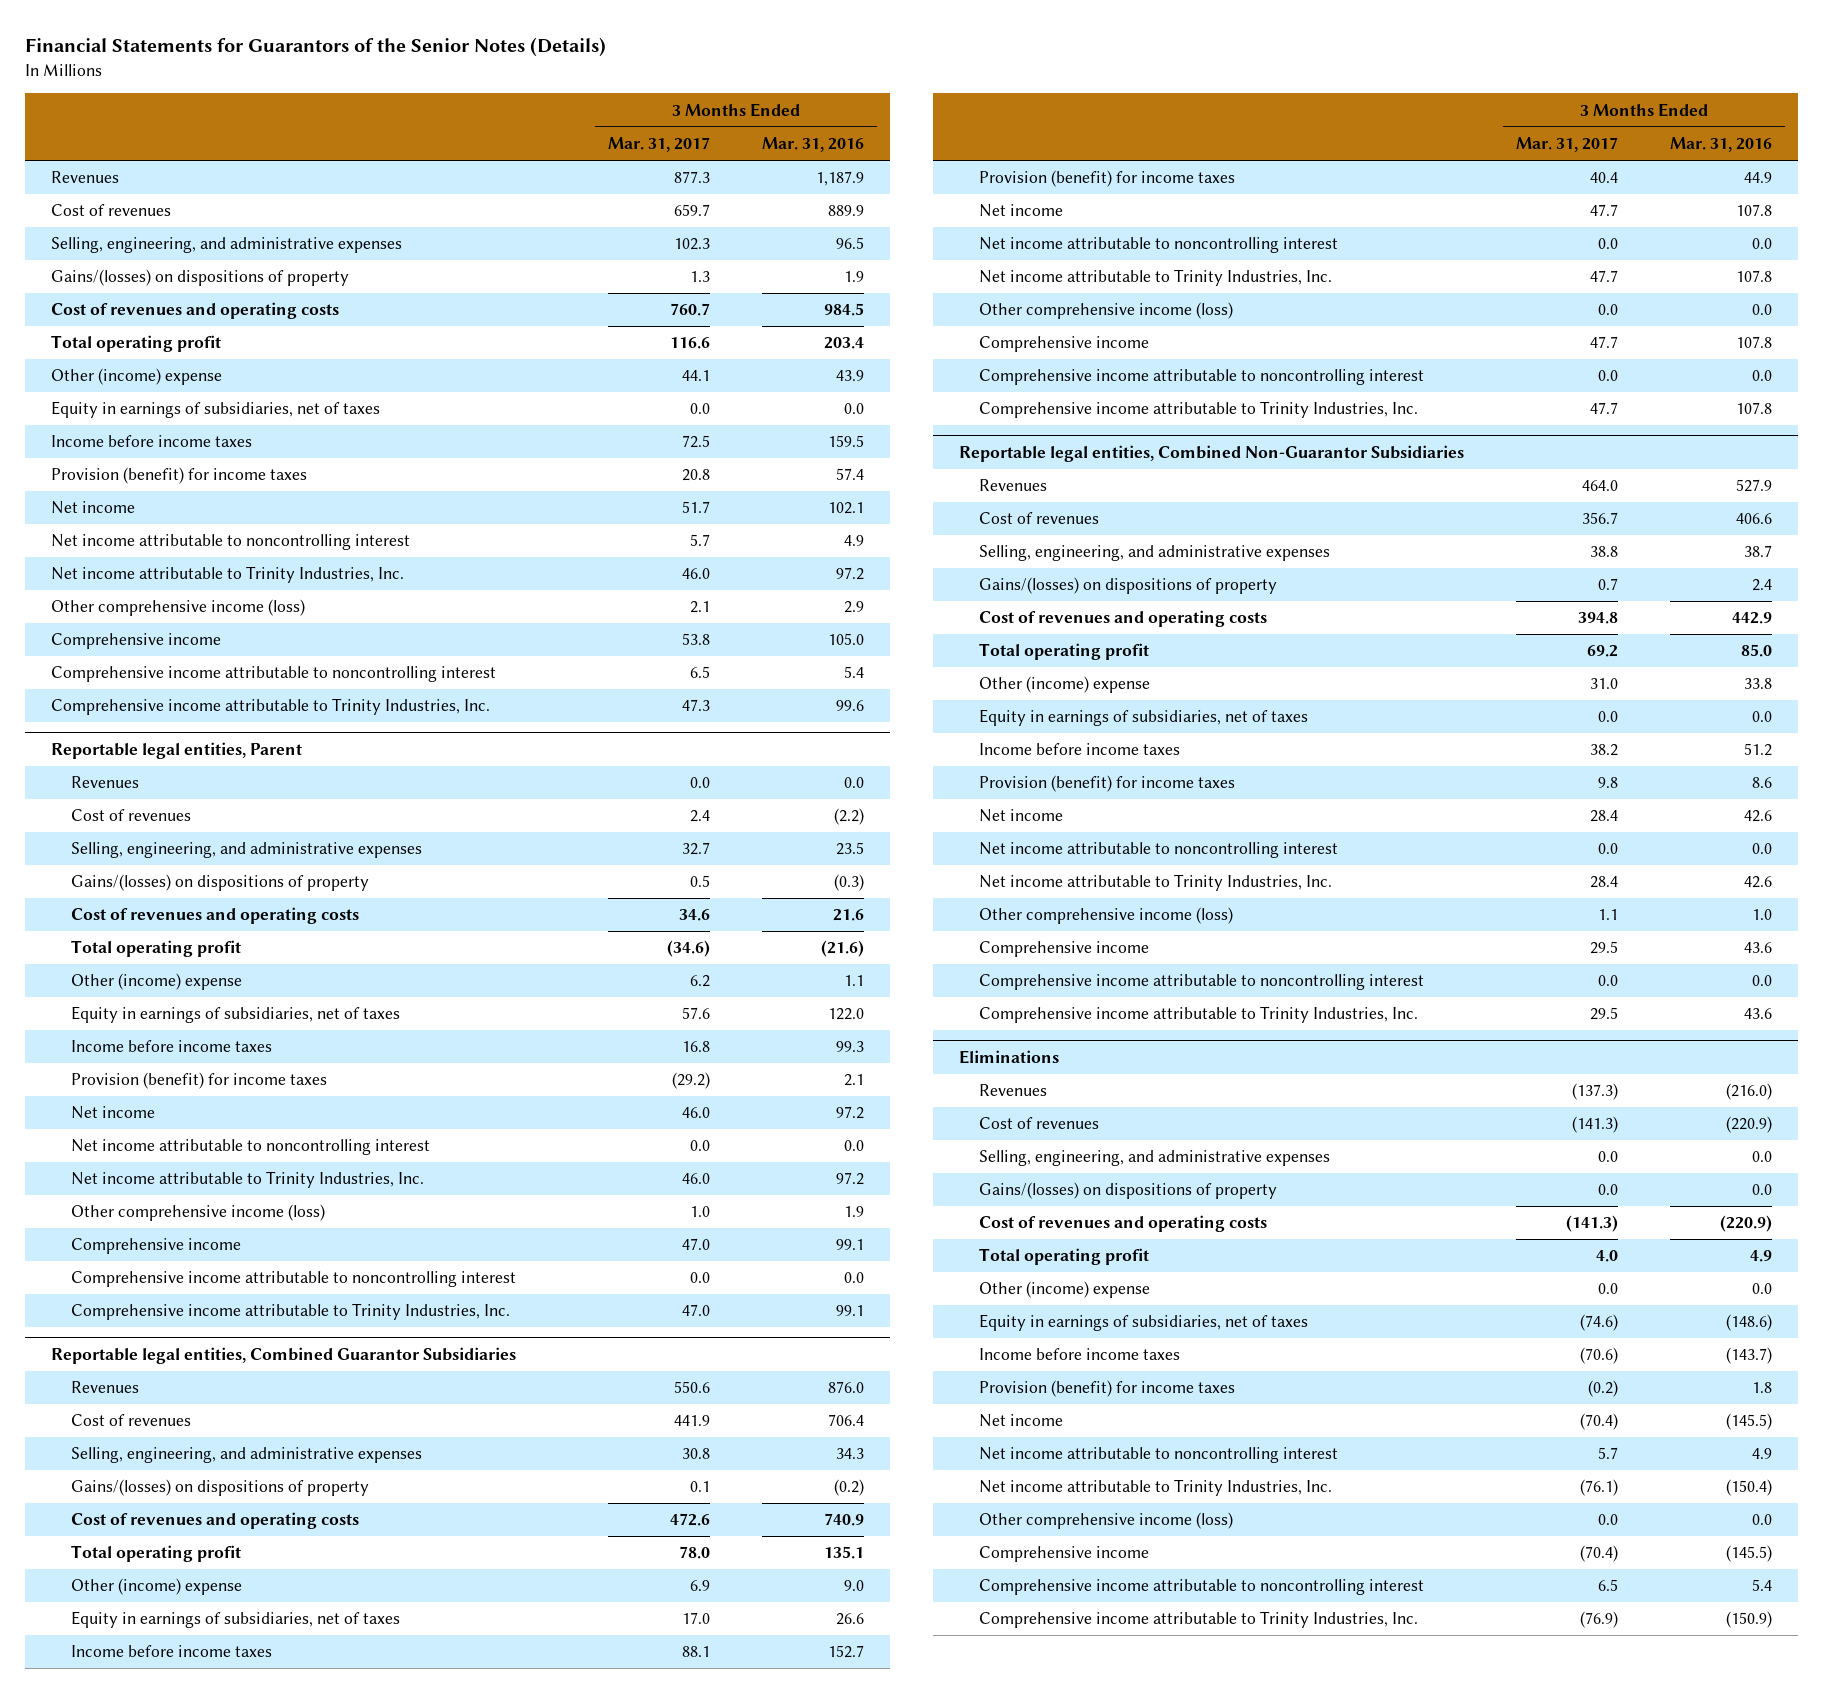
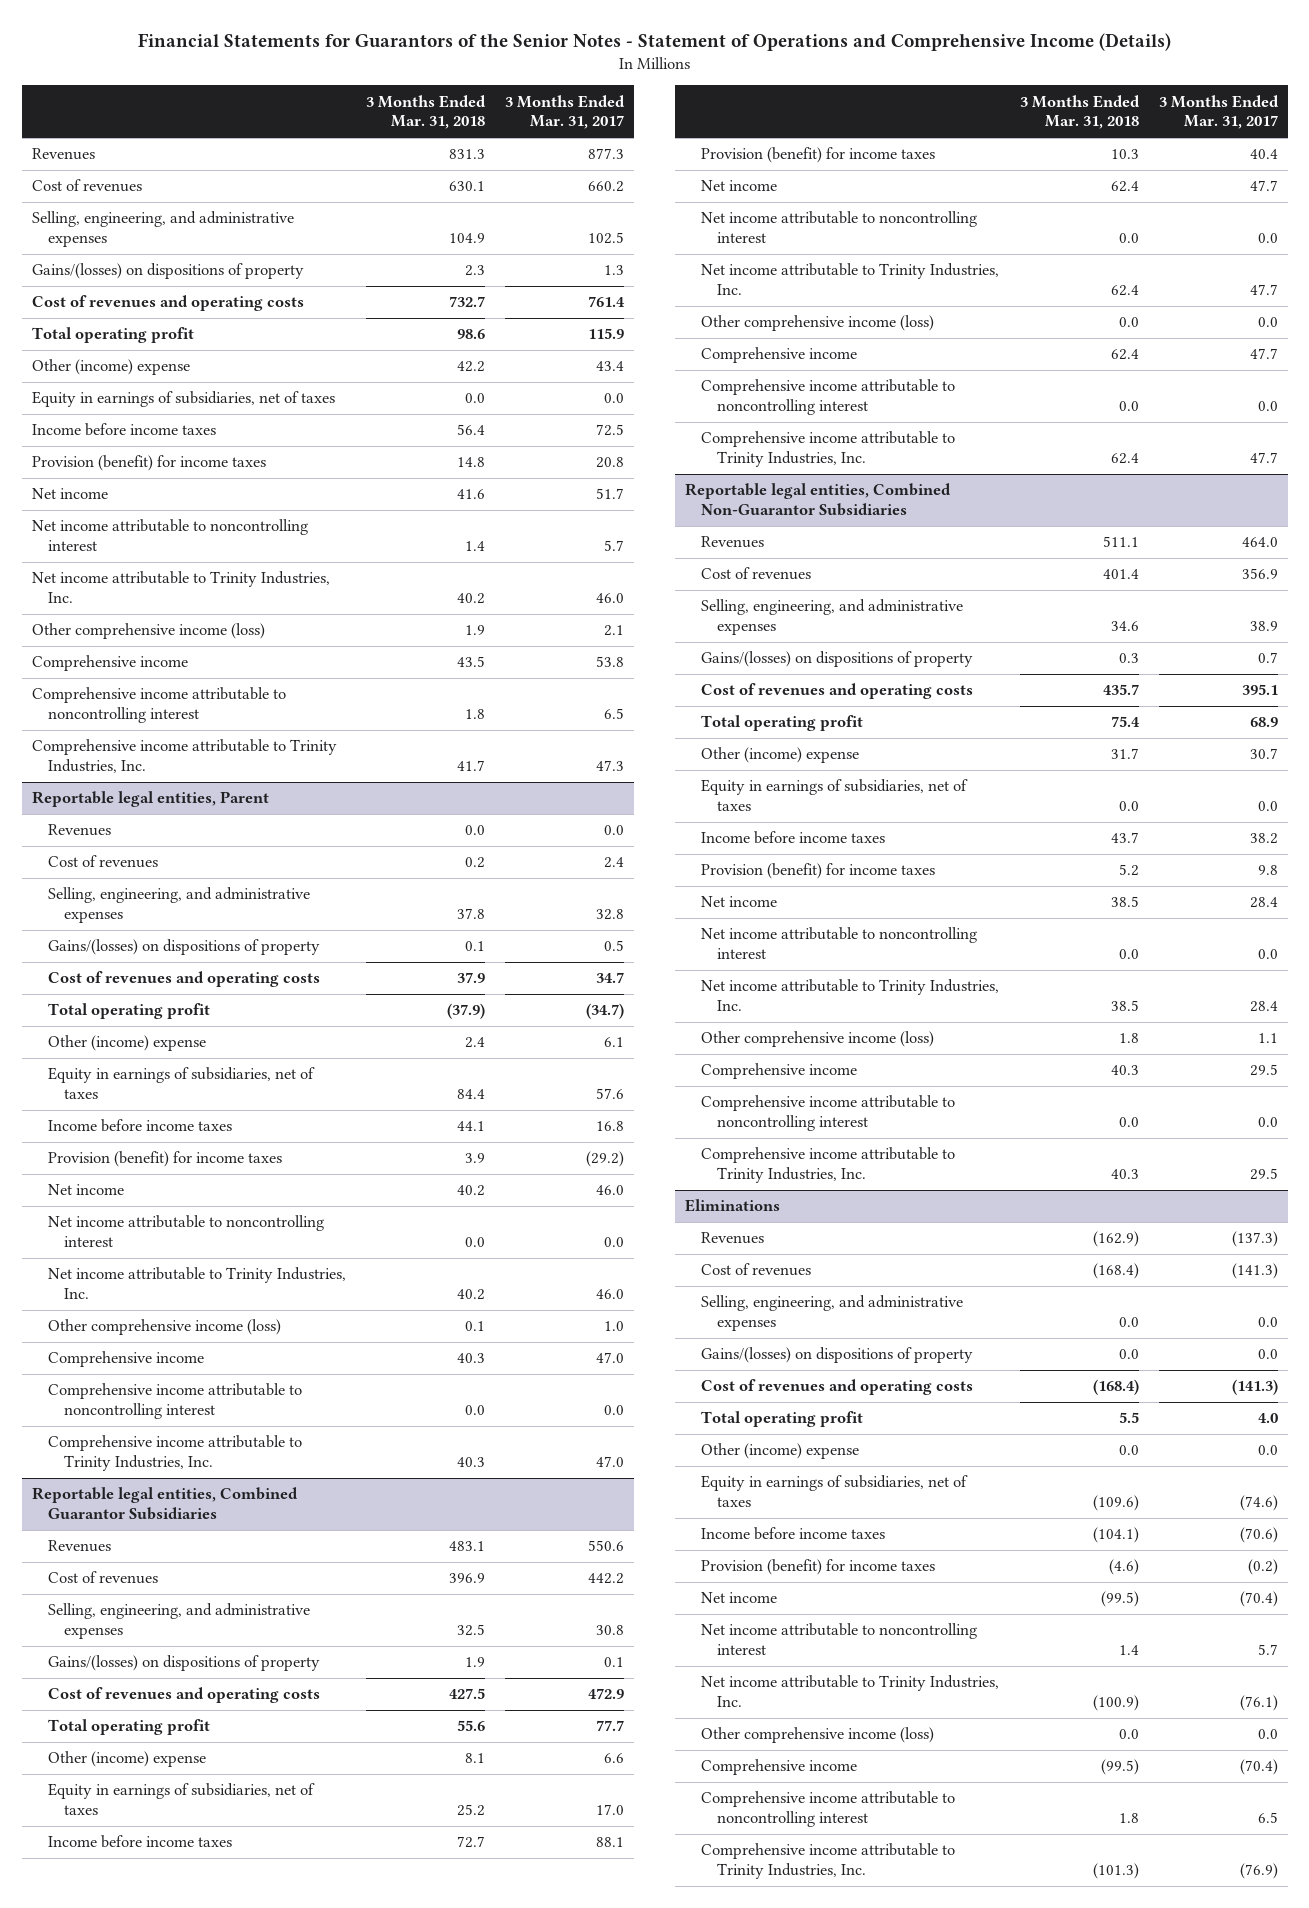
- Financial Statements for Guarantors of the Senior Notes (Details)
+ Financial Statements for Guarantors of the Senior Notes - Statement of Operations and Comprehensive Income (Details)
- | 3 Months Ended Mar. 31, 2017 | 3 Months Ended Mar. 31, 2016
+ | 3 Months Ended Mar. 31, 2018 | 3 Months Ended Mar. 31, 2017
- Cost of revenues | 659.7 | 889.9
- Selling, engineering, and administrative expenses | 102.3 | 96.5
+ Cost of revenues | 630.1 | 660.2
+ Selling, engineering, and administrative expenses | 104.9 | 102.5
- Cost of revenues and operating costs | 760.7 | 984.5
- Total operating profit | 116.6 | 203.4
- Other (income) expense | 44.1 | 43.9
+ Cost of revenues and operating costs | 732.7 | 761.4
+ Total operating profit | 98.6 | 115.9
+ Other (income) expense | 42.2 | 43.4
@ Reportable legal entities, Parent
- Selling, engineering, and administrative expenses | 32.7 | 23.5
+ Selling, engineering, and administrative expenses | 37.8 | 32.8
- Cost of revenues and operating costs | 34.6 | 21.6
- Total operating profit | (34.6) | (21.6)
- Other (income) expense | 6.2 | 1.1
+ Cost of revenues and operating costs | 37.9 | 34.7
+ Total operating profit | (37.9) | (34.7)
+ Other (income) expense | 2.4 | 6.1
@ Reportable legal entities, Combined Guarantor Subsidiaries
- Cost of revenues | 441.9 | 706.4
+ Cost of revenues | 396.9 | 442.2
- Cost of revenues and operating costs | 472.6 | 740.9
- Total operating profit | 78.0 | 135.1
- Other (income) expense | 6.9 | 9.0
+ Cost of revenues and operating costs | 427.5 | 472.9
+ Total operating profit | 55.6 | 77.7
+ Other (income) expense | 8.1 | 6.6
@ Reportable legal entities, Combined Non-Guarantor Subsidiaries
- Cost of revenues | 356.7 | 406.6
- Selling, engineering, and administrative expenses | 38.8 | 38.7
+ Cost of revenues | 401.4 | 356.9
+ Selling, engineering, and administrative expenses | 34.6 | 38.9
- Cost of revenues and operating costs | 394.8 | 442.9
- Total operating profit | 69.2 | 85.0
- Other (income) expense | 31.0 | 33.8
+ Cost of revenues and operating costs | 435.7 | 395.1
+ Total operating profit | 75.4 | 68.9
+ Other (income) expense | 31.7 | 30.7

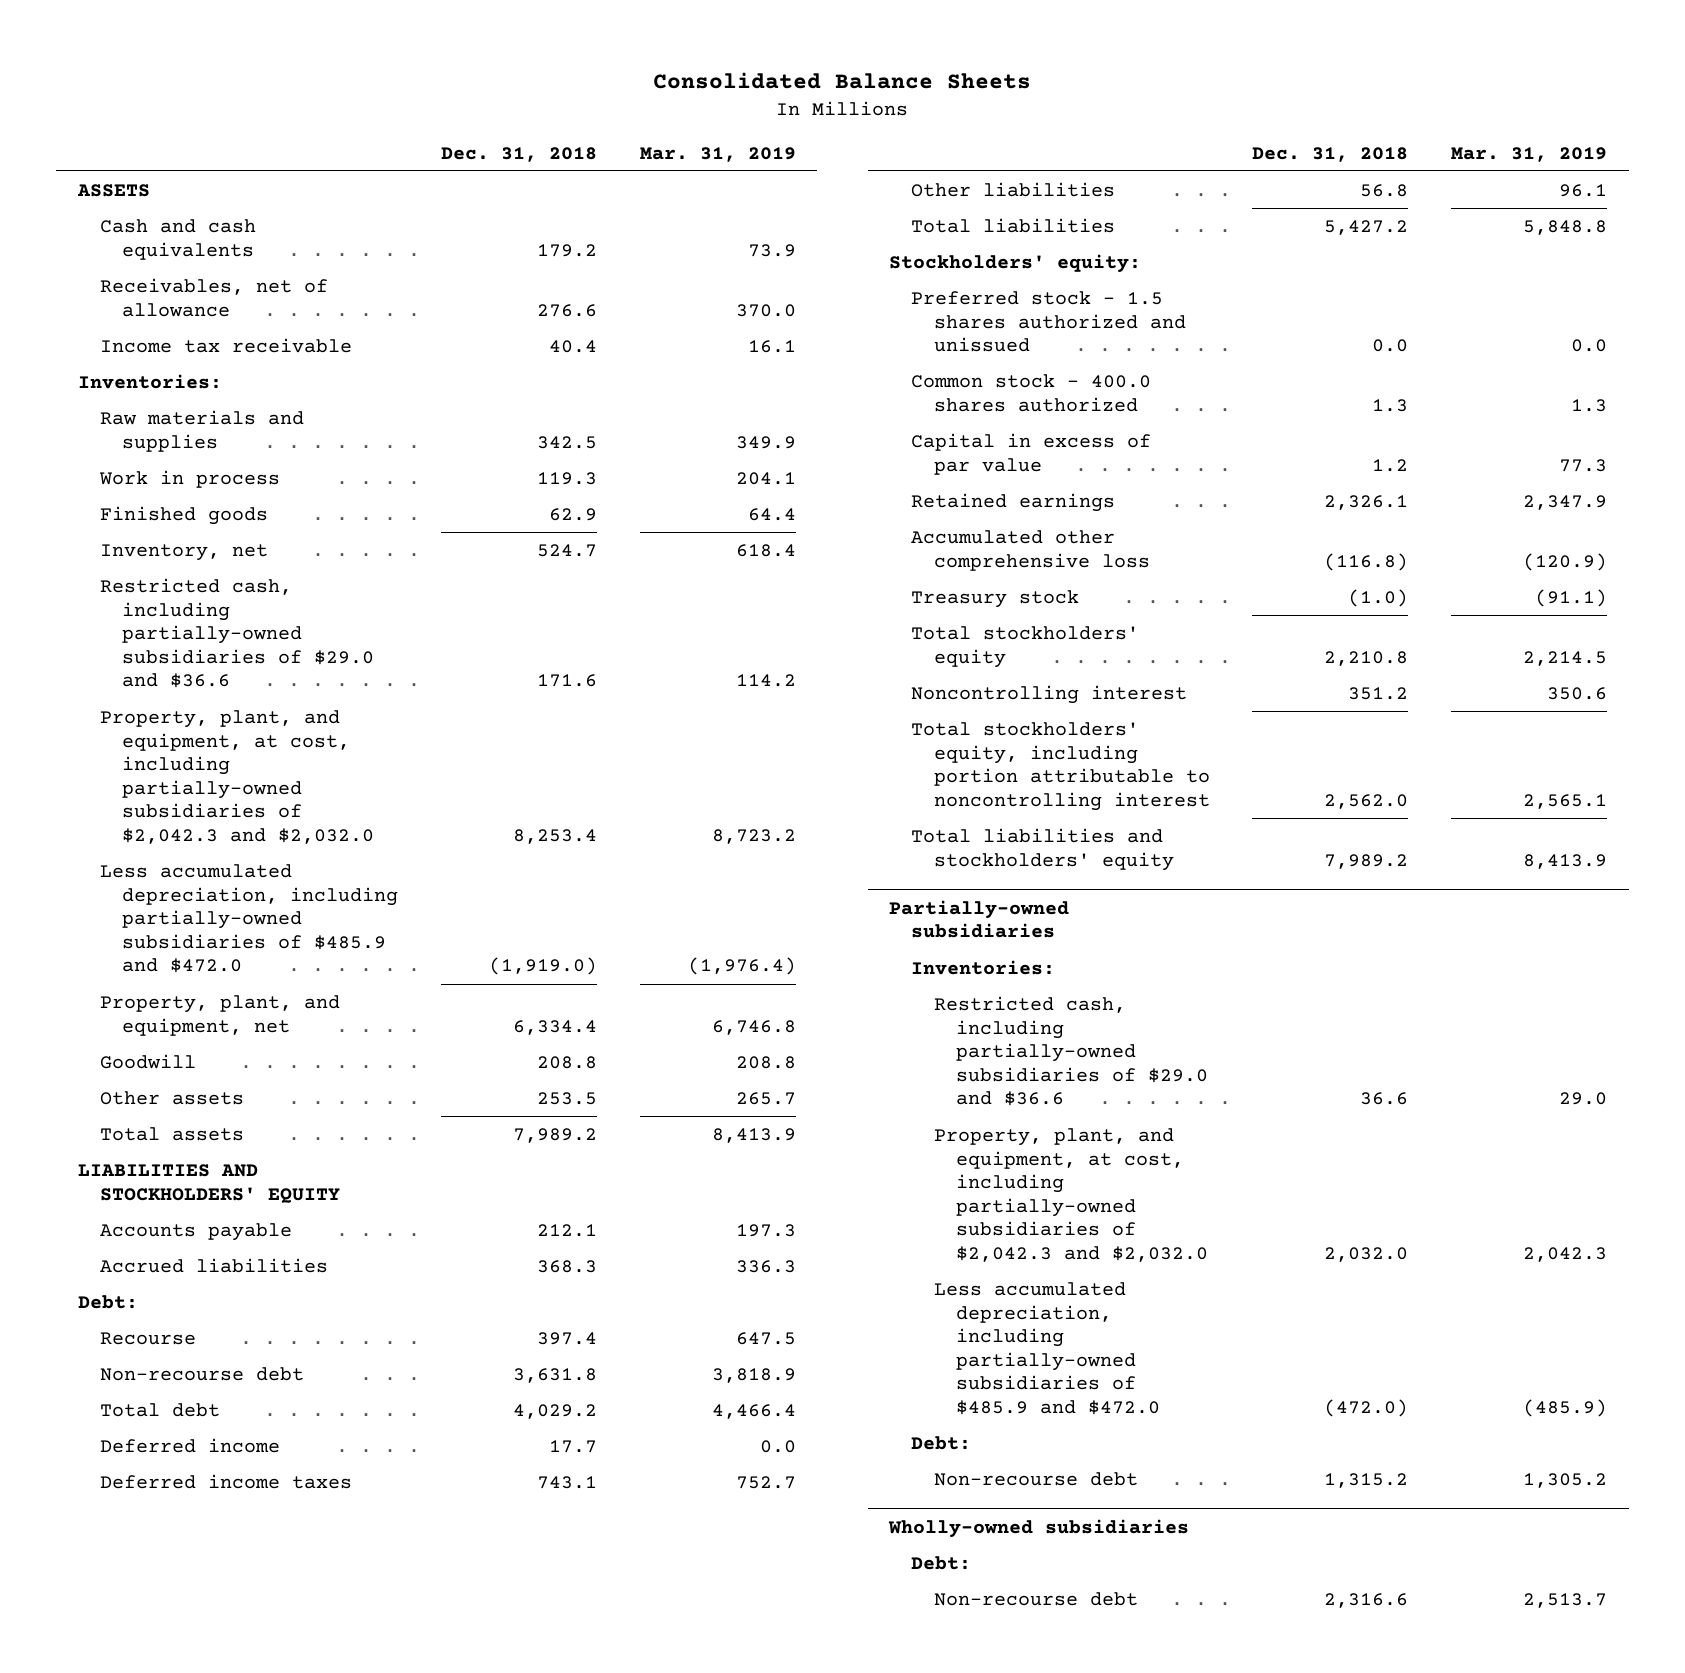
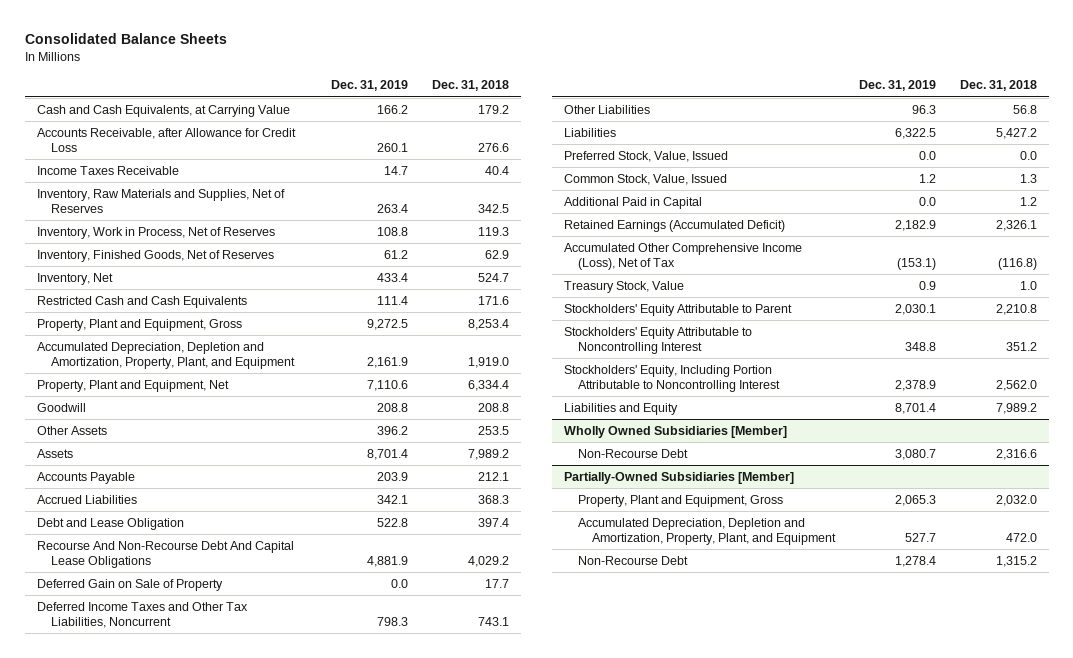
- | Dec. 31, 2018 | Mar. 31, 2019
+ | Dec. 31, 2019 | Dec. 31, 2018
- ASSETS
- Cash and cash equivalents | 179.2 | 73.9
- Receivables, net of allowance | 276.6 | 370.0
- Income tax receivable | 40.4 | 16.1
- Inventories:
- Raw materials and supplies | 342.5 | 349.9
- Work in process | 119.3 | 204.1
- Finished goods | 62.9 | 64.4
- Inventory, net | 524.7 | 618.4
- Restricted cash, including partially-owned subsidiaries of $29.0 and $36.6 | 171.6 | 114.2
- Property, plant, and equipment, at cost, including partially-owned subsidiaries of $2,042.3 and $2,032.0 | 8,253.4 | 8,723.2
- Less accumulated depreciation, including partially-owned subsidiaries of $485.9 and $472.0 | (1,919.0) | (1,976.4)
- Property, plant, and equipment, net | 6,334.4 | 6,746.8
+ Cash and Cash Equivalents, at Carrying Value | 166.2 | 179.2
+ Accounts Receivable, after Allowance for Credit Loss | 260.1 | 276.6
+ Income Taxes Receivable | 14.7 | 40.4
+ Inventory, Raw Materials and Supplies, Net of Reserves | 263.4 | 342.5
+ Inventory, Work in Process, Net of Reserves | 108.8 | 119.3
+ Inventory, Finished Goods, Net of Reserves | 61.2 | 62.9
+ Inventory, Net | 433.4 | 524.7
+ Restricted Cash and Cash Equivalents | 111.4 | 171.6
+ Property, Plant and Equipment, Gross | 9,272.5 | 8,253.4
+ Accumulated Depreciation, Depletion and Amortization, Property, Plant, and Equipment | 2,161.9 | 1,919.0
+ Property, Plant and Equipment, Net | 7,110.6 | 6,334.4
- Other assets | 253.5 | 265.7
- Total assets | 7,989.2 | 8,413.9
- LIABILITIES AND STOCKHOLDERS' EQUITY
- Accounts payable | 212.1 | 197.3
- Accrued liabilities | 368.3 | 336.3
- Debt:
- Recourse | 397.4 | 647.5
- Non-recourse debt | 3,631.8 | 3,818.9
- Total debt | 4,029.2 | 4,466.4
- Deferred income | 17.7 | 0.0
- Deferred income taxes | 743.1 | 752.7
- Other liabilities | 56.8 | 96.1
- Total liabilities | 5,427.2 | 5,848.8
- Stockholders' equity:
- Preferred stock - 1.5 shares authorized and unissued | 0.0 | 0.0
- Common stock - 400.0 shares authorized | 1.3 | 1.3
- Capital in excess of par value | 1.2 | 77.3
- Retained earnings | 2,326.1 | 2,347.9
- Accumulated other comprehensive loss | (116.8) | (120.9)
- Treasury stock | (1.0) | (91.1)
- Total stockholders' equity | 2,210.8 | 2,214.5
- Noncontrolling interest | 351.2 | 350.6
- Total stockholders' equity, including portion attributable to noncontrolling interest | 2,562.0 | 2,565.1
- Total liabilities and stockholders' equity | 7,989.2 | 8,413.9
- Partially-owned subsidiaries
- Inventories:
- Restricted cash, including partially-owned subsidiaries of $29.0 and $36.6 | 36.6 | 29.0
- Property, plant, and equipment, at cost, including partially-owned subsidiaries of $2,042.3 and $2,032.0 | 2,032.0 | 2,042.3
- Less accumulated depreciation, including partially-owned subsidiaries of $485.9 and $472.0 | (472.0) | (485.9)
- Debt:
- Non-recourse debt | 1,315.2 | 1,305.2
- Wholly-owned subsidiaries
- Debt:
- Non-recourse debt | 2,316.6 | 2,513.7
+ Other Assets | 396.2 | 253.5
+ Assets | 8,701.4 | 7,989.2
+ Accounts Payable | 203.9 | 212.1
+ Accrued Liabilities | 342.1 | 368.3
+ Debt and Lease Obligation | 522.8 | 397.4
+ Recourse And Non-Recourse Debt And Capital Lease Obligations | 4,881.9 | 4,029.2
+ Deferred Gain on Sale of Property | 0.0 | 17.7
+ Deferred Income Taxes and Other Tax Liabilities, Noncurrent | 798.3 | 743.1
+ Other Liabilities | 96.3 | 56.8
+ Liabilities | 6,322.5 | 5,427.2
+ Preferred Stock, Value, Issued | 0.0 | 0.0
+ Common Stock, Value, Issued | 1.2 | 1.3
+ Additional Paid in Capital | 0.0 | 1.2
+ Retained Earnings (Accumulated Deficit) | 2,182.9 | 2,326.1
+ Accumulated Other Comprehensive Income (Loss), Net of Tax | (153.1) | (116.8)
+ Treasury Stock, Value | 0.9 | 1.0
+ Stockholders' Equity Attributable to Parent | 2,030.1 | 2,210.8
+ Stockholders' Equity Attributable to Noncontrolling Interest | 348.8 | 351.2
+ Stockholders' Equity, Including Portion Attributable to Noncontrolling Interest | 2,378.9 | 2,562.0
+ Liabilities and Equity | 8,701.4 | 7,989.2
+ Wholly Owned Subsidiaries [Member]
+ Non-Recourse Debt | 3,080.7 | 2,316.6
+ Partially-Owned Subsidiaries [Member]
+ Property, Plant and Equipment, Gross | 2,065.3 | 2,032.0
+ Accumulated Depreciation, Depletion and Amortization, Property, Plant, and Equipment | 527.7 | 472.0
+ Non-Recourse Debt | 1,278.4 | 1,315.2

